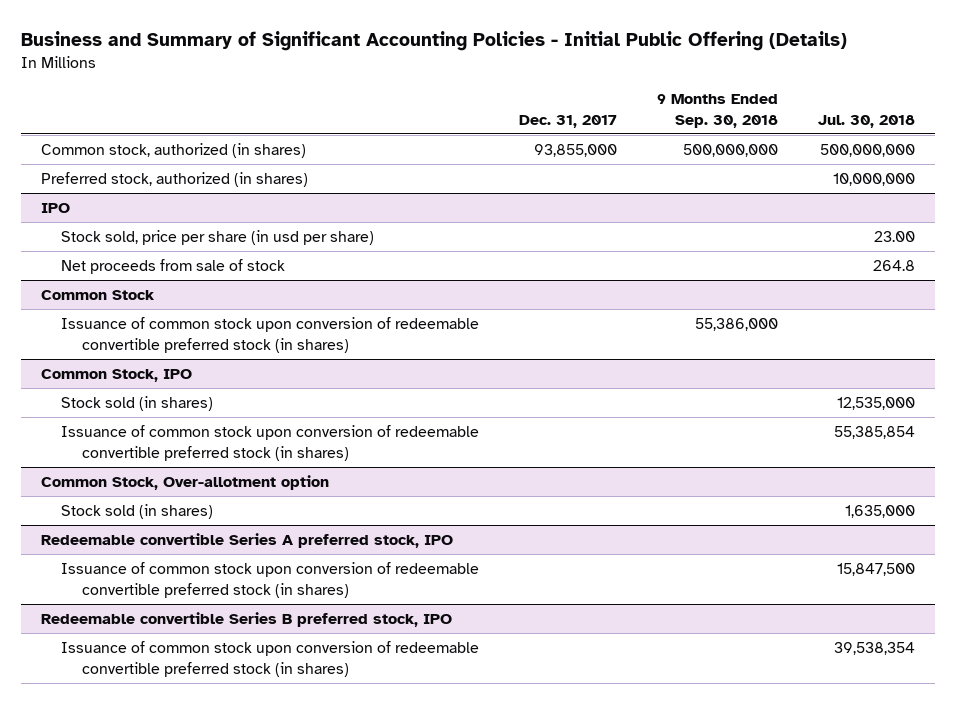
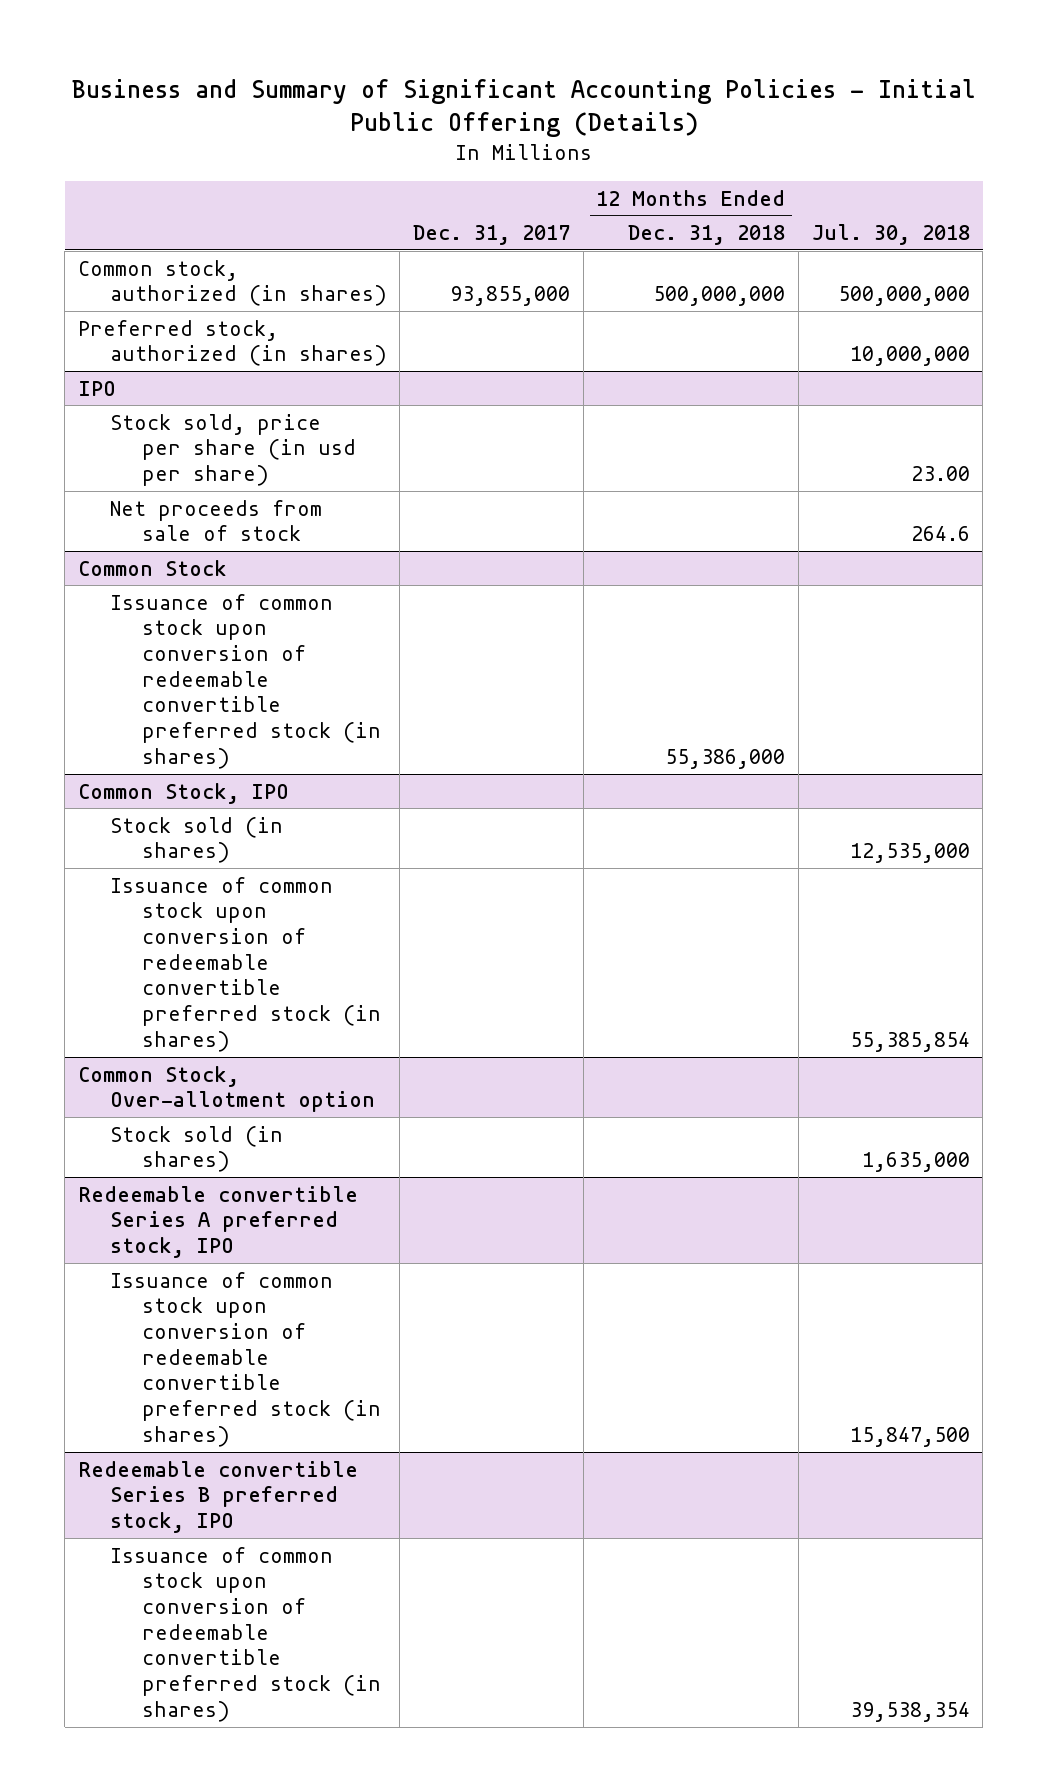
- | Dec. 31, 2017 | 9 Months Ended Sep. 30, 2018 | Jul. 30, 2018
+ | Dec. 31, 2017 | 12 Months Ended Dec. 31, 2018 | Jul. 30, 2018
@ IPO
- Net proceeds from sale of stock | | | 264.8
+ Net proceeds from sale of stock | | | 264.6

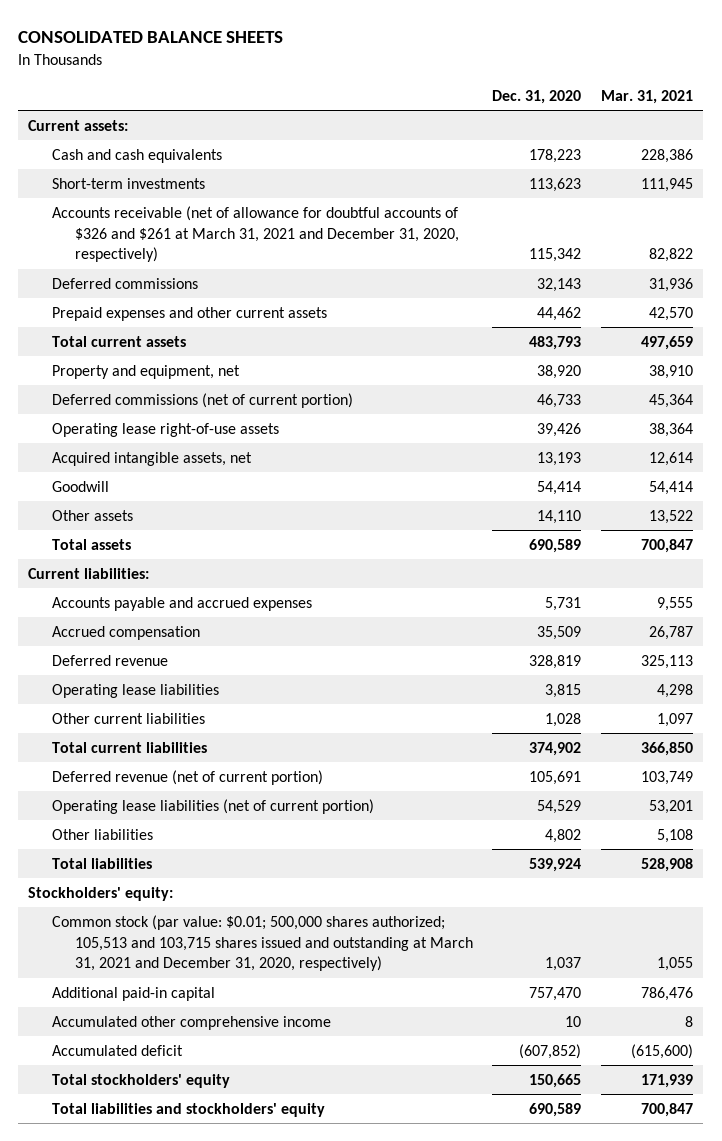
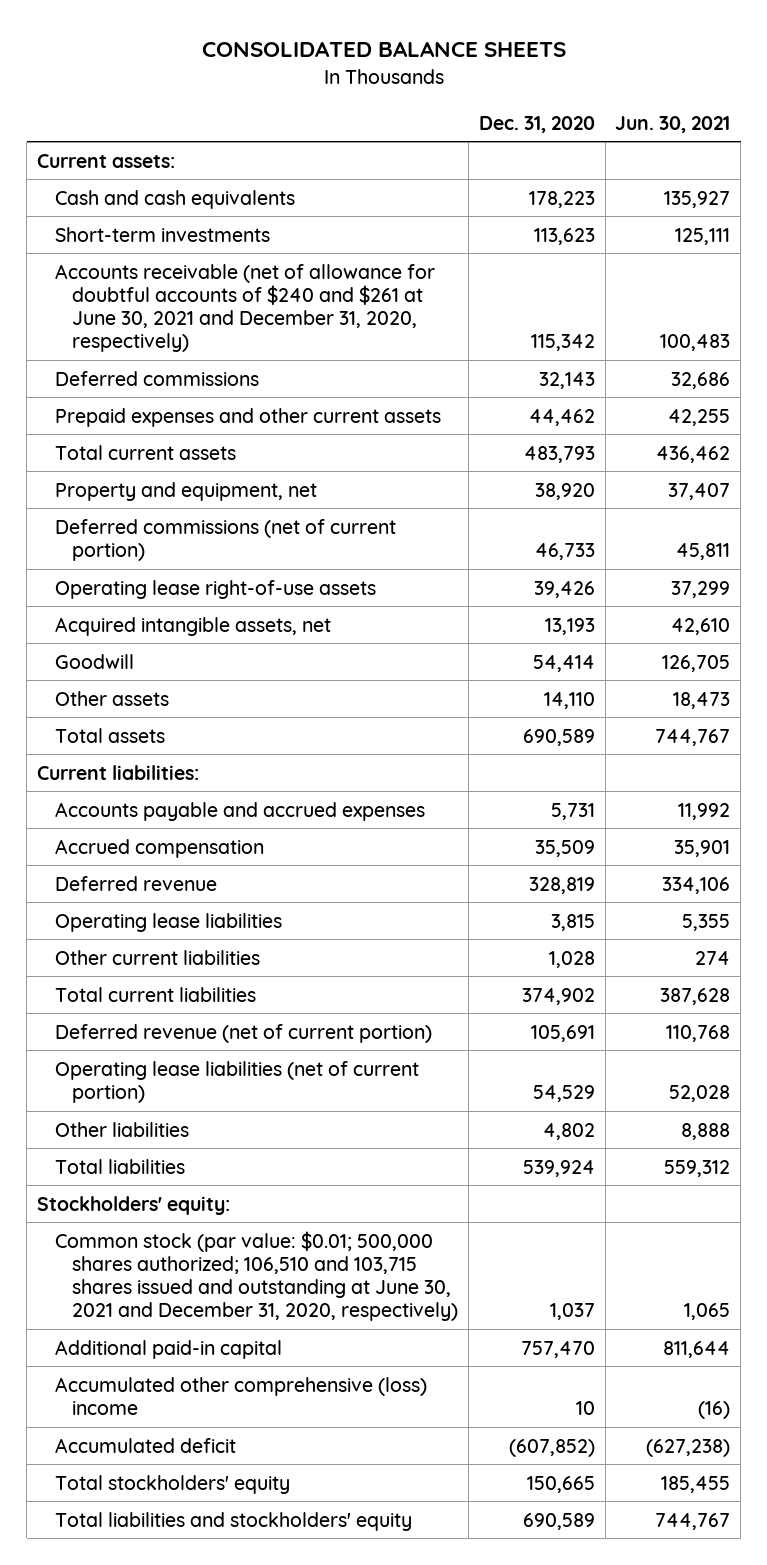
- | Dec. 31, 2020 | Mar. 31, 2021
+ | Dec. 31, 2020 | Jun. 30, 2021
- Accounts receivable (net of allowance for doubtful accounts of $326 and $261 at March 31, 2021 and December 31, 2020, respectively) | 115,342 | 82,822
+ Accounts receivable (net of allowance for doubtful accounts of $240 and $261 at June 30, 2021 and December 31, 2020, respectively) | 115,342 | 100,483
- Common stock (par value: $0.01; 500,000 shares authorized; 105,513 and 103,715 shares issued and outstanding at March 31, 2021 and December 31, 2020, respectively) | 1,037 | 1,055
+ Common stock (par value: $0.01; 500,000 shares authorized; 106,510 and 103,715 shares issued and outstanding at June 30, 2021 and December 31, 2020, respectively) | 1,037 | 1,065
- Accumulated other comprehensive income | 10 | 8
+ Accumulated other comprehensive (loss) income | 10 | (16)

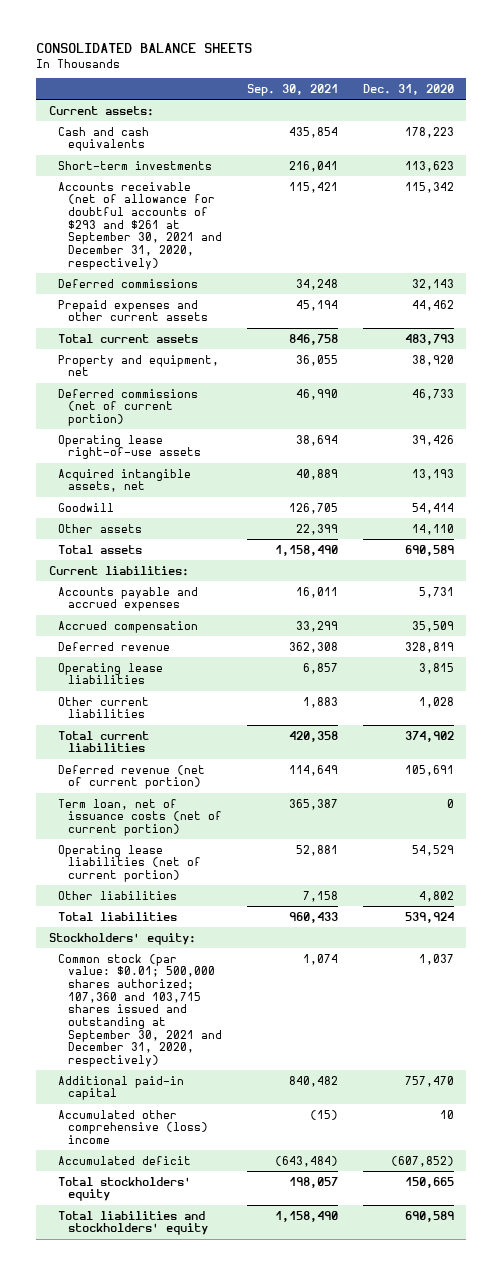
- | Dec. 31, 2020 | Jun. 30, 2021
+ | Sep. 30, 2021 | Dec. 31, 2020
- Accounts receivable (net of allowance for doubtful accounts of $240 and $261 at June 30, 2021 and December 31, 2020, respectively) | 115,342 | 100,483
+ Accounts receivable (net of allowance for doubtful accounts of $293 and $261 at September 30, 2021 and December 31, 2020, respectively) | 115,421 | 115,342
+ Term loan, net of issuance costs (net of current portion) | 365,387 | 0
- Common stock (par value: $0.01; 500,000 shares authorized; 106,510 and 103,715 shares issued and outstanding at June 30, 2021 and December 31, 2020, respectively) | 1,037 | 1,065
+ Common stock (par value: $0.01; 500,000 shares authorized; 107,360 and 103,715 shares issued and outstanding at September 30, 2021 and December 31, 2020, respectively) | 1,074 | 1,037

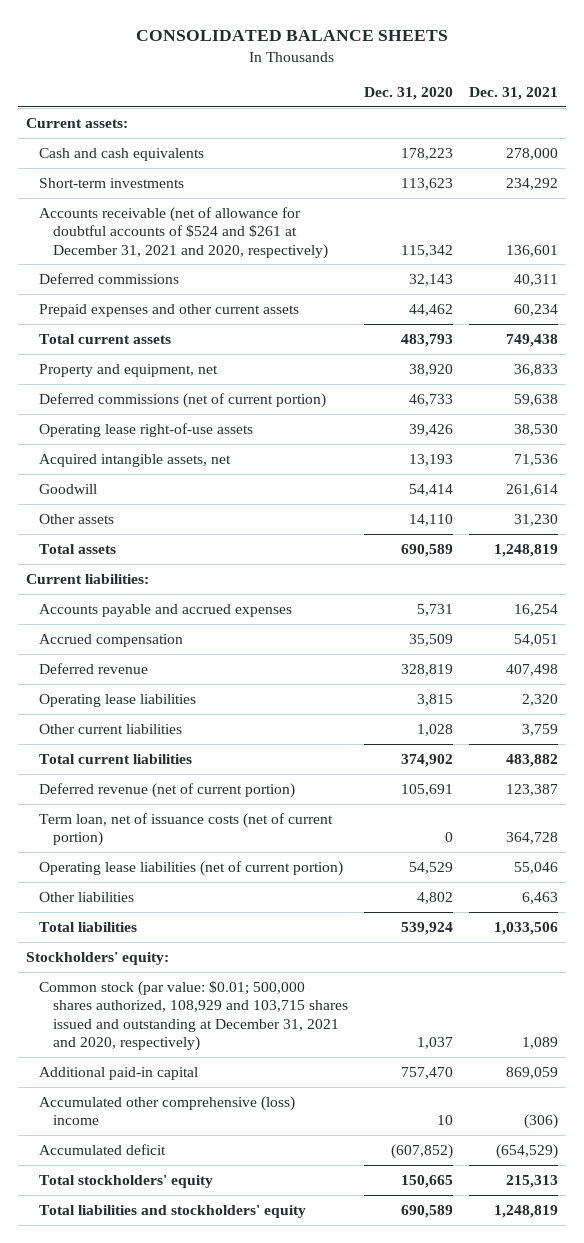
- | Sep. 30, 2021 | Dec. 31, 2020
+ | Dec. 31, 2020 | Dec. 31, 2021
- Accounts receivable (net of allowance for doubtful accounts of $293 and $261 at September 30, 2021 and December 31, 2020, respectively) | 115,421 | 115,342
+ Accounts receivable (net of allowance for doubtful accounts of $524 and $261 at December 31, 2021 and 2020, respectively) | 115,342 | 136,601
- Common stock (par value: $0.01; 500,000 shares authorized; 107,360 and 103,715 shares issued and outstanding at September 30, 2021 and December 31, 2020, respectively) | 1,074 | 1,037
+ Common stock (par value: $0.01; 500,000 shares authorized, 108,929 and 103,715 shares issued and outstanding at December 31, 2021 and 2020, respectively) | 1,037 | 1,089

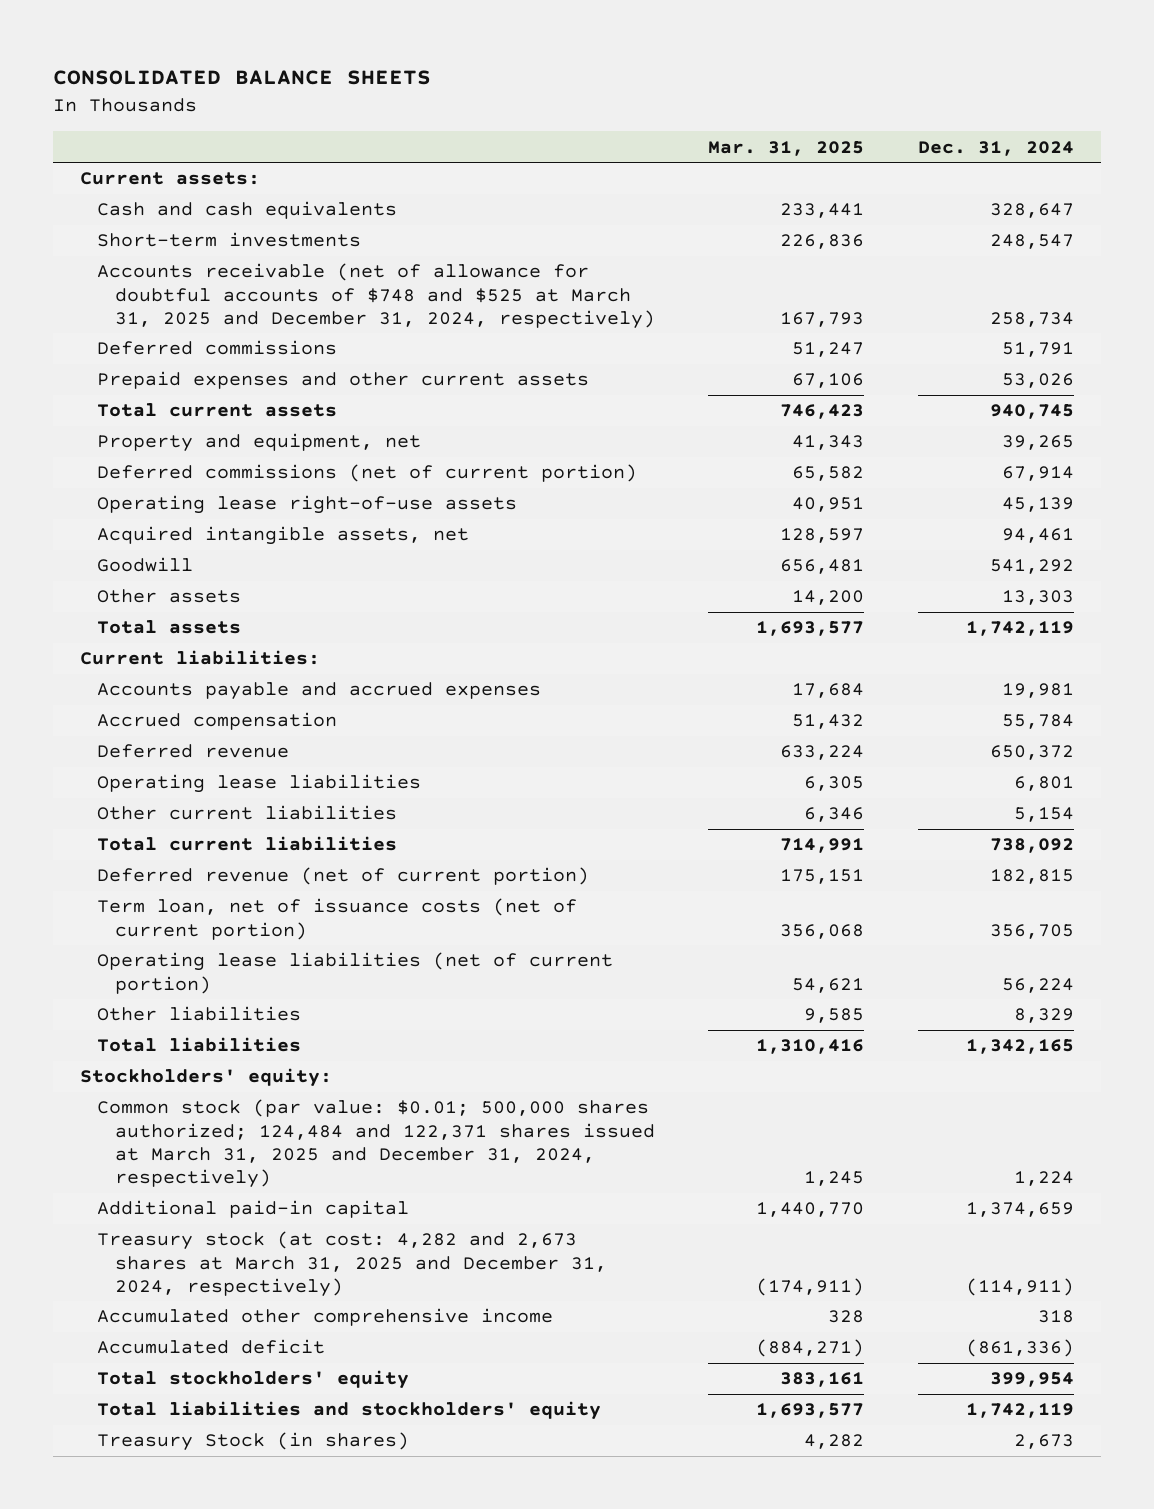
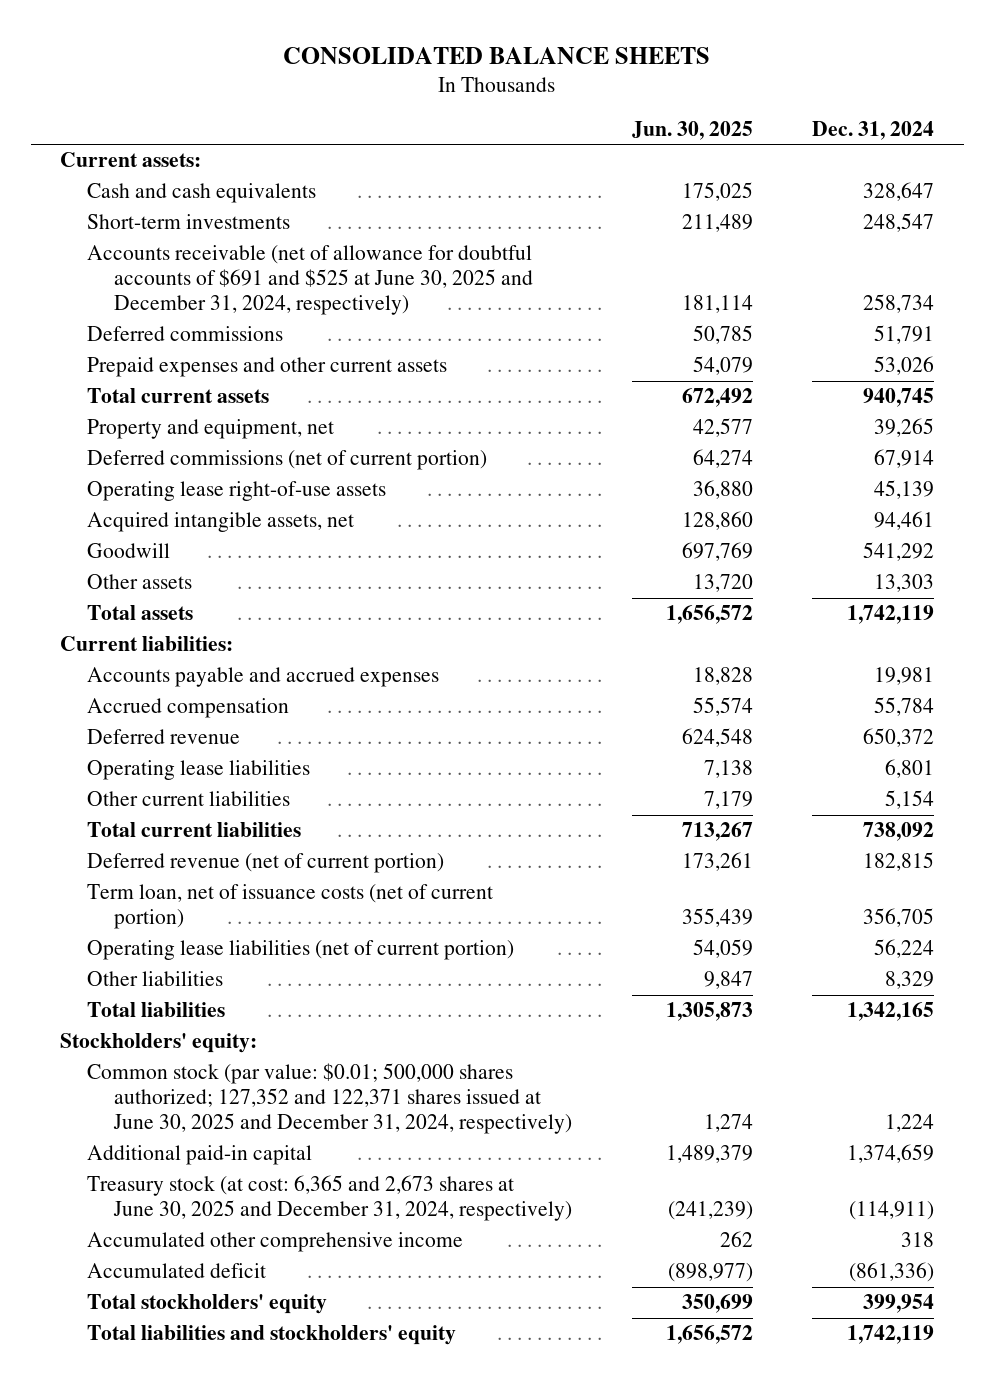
- | Mar. 31, 2025 | Dec. 31, 2024
+ | Jun. 30, 2025 | Dec. 31, 2024
- Accounts receivable (net of allowance for doubtful accounts of $748 and $525 at March 31, 2025 and December 31, 2024, respectively) | 167,793 | 258,734
+ Accounts receivable (net of allowance for doubtful accounts of $691 and $525 at June 30, 2025 and December 31, 2024, respectively) | 181,114 | 258,734
- Common stock (par value: $0.01; 500,000 shares authorized; 124,484 and 122,371 shares issued at March 31, 2025 and December 31, 2024, respectively) | 1,245 | 1,224
+ Common stock (par value: $0.01; 500,000 shares authorized; 127,352 and 122,371 shares issued at June 30, 2025 and December 31, 2024, respectively) | 1,274 | 1,224
- Treasury stock (at cost: 4,282 and 2,673 shares at March 31, 2025 and December 31, 2024, respectively) | (174,911) | (114,911)
+ Treasury stock (at cost: 6,365 and 2,673 shares at June 30, 2025 and December 31, 2024, respectively) | (241,239) | (114,911)
- Treasury Stock (in shares) | 4,282 | 2,673

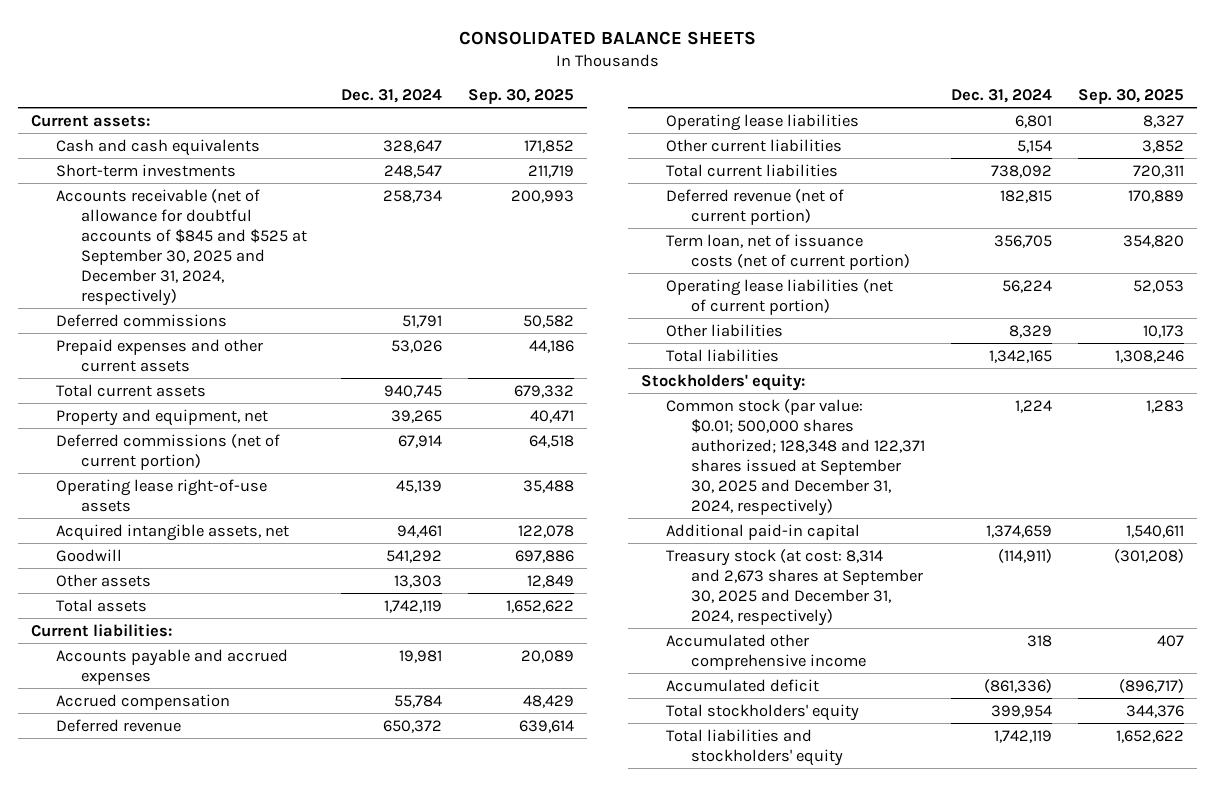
- | Jun. 30, 2025 | Dec. 31, 2024
+ | Dec. 31, 2024 | Sep. 30, 2025
- Accounts receivable (net of allowance for doubtful accounts of $691 and $525 at June 30, 2025 and December 31, 2024, respectively) | 181,114 | 258,734
+ Accounts receivable (net of allowance for doubtful accounts of $845 and $525 at September 30, 2025 and December 31, 2024, respectively) | 258,734 | 200,993
- Common stock (par value: $0.01; 500,000 shares authorized; 127,352 and 122,371 shares issued at June 30, 2025 and December 31, 2024, respectively) | 1,274 | 1,224
+ Common stock (par value: $0.01; 500,000 shares authorized; 128,348 and 122,371 shares issued at September 30, 2025 and December 31, 2024, respectively) | 1,224 | 1,283
- Treasury stock (at cost: 6,365 and 2,673 shares at June 30, 2025 and December 31, 2024, respectively) | (241,239) | (114,911)
+ Treasury stock (at cost: 8,314 and 2,673 shares at September 30, 2025 and December 31, 2024, respectively) | (114,911) | (301,208)

